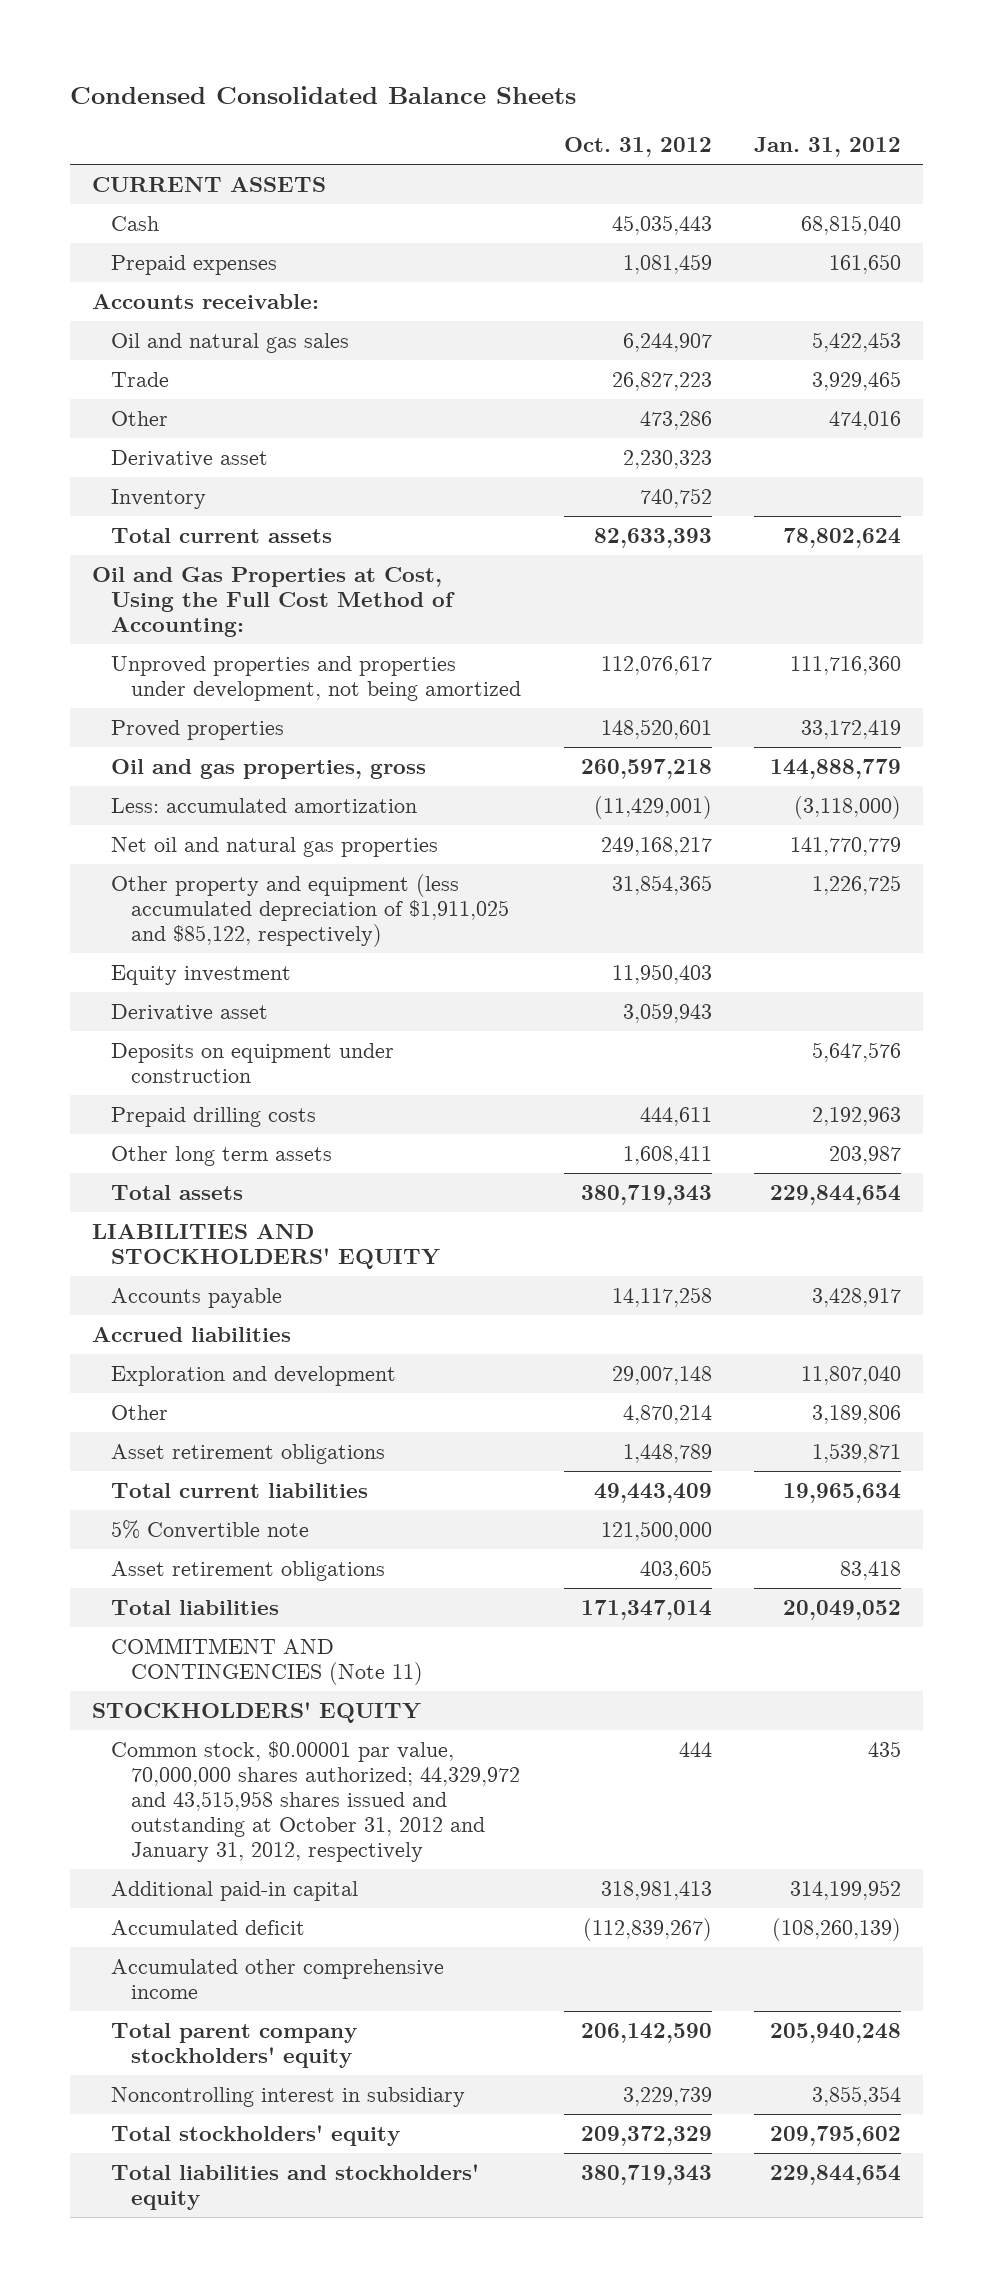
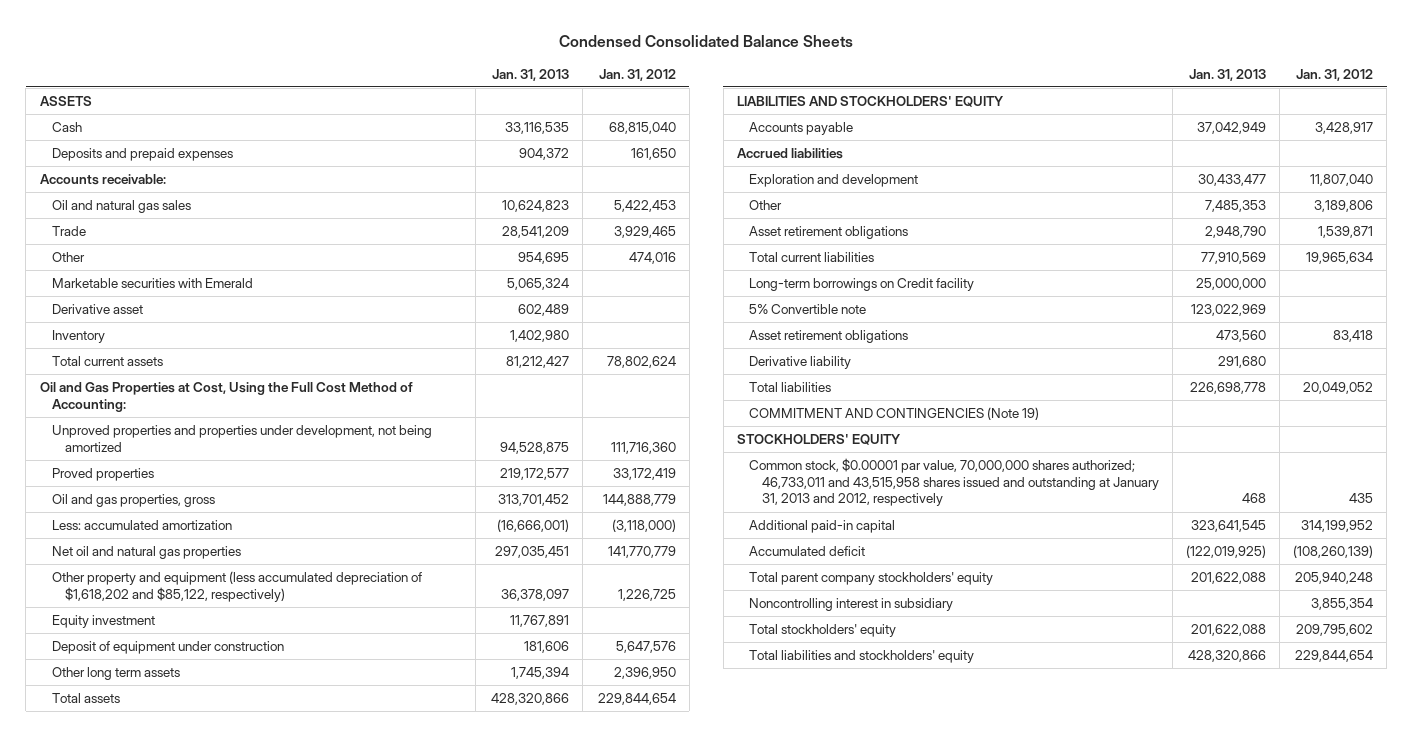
- | Oct. 31, 2012 | Jan. 31, 2012
+ | Jan. 31, 2013 | Jan. 31, 2012
- CURRENT ASSETS
+ ASSETS
- Prepaid expenses | 1,081,459 | 161,650
+ Deposits and prepaid expenses | 904,372 | 161,650
+ Marketable securities with Emerald | 5,065,324 |
- Other property and equipment (less accumulated depreciation of $1,911,025 and $85,122, respectively) | 31,854,365 | 1,226,725
+ Other property and equipment (less accumulated depreciation of $1,618,202 and $85,122, respectively) | 36,378,097 | 1,226,725
- Derivative asset | 3,059,943 |
- Deposits on equipment under construction | | 5,647,576
- Prepaid drilling costs | 444,611 | 2,192,963
- Other long term assets | 1,608,411 | 203,987
+ Deposit of equipment under construction | 181,606 | 5,647,576
+ Other long term assets | 1,745,394 | 2,396,950
+ Long-term borrowings on Credit facility | 25,000,000 |
+ Derivative liability | 291,680 |
- COMMITMENT AND CONTINGENCIES (Note 11)
+ COMMITMENT AND CONTINGENCIES (Note 19)
- Common stock, $0.00001 par value, 70,000,000 shares authorized; 44,329,972 and 43,515,958 shares issued and outstanding at October 31, 2012 and January 31, 2012, respectively | 444 | 435
+ Common stock, $0.00001 par value, 70,000,000 shares authorized; 46,733,011 and 43,515,958 shares issued and outstanding at January 31, 2013 and 2012, respectively | 468 | 435
- Accumulated other comprehensive income

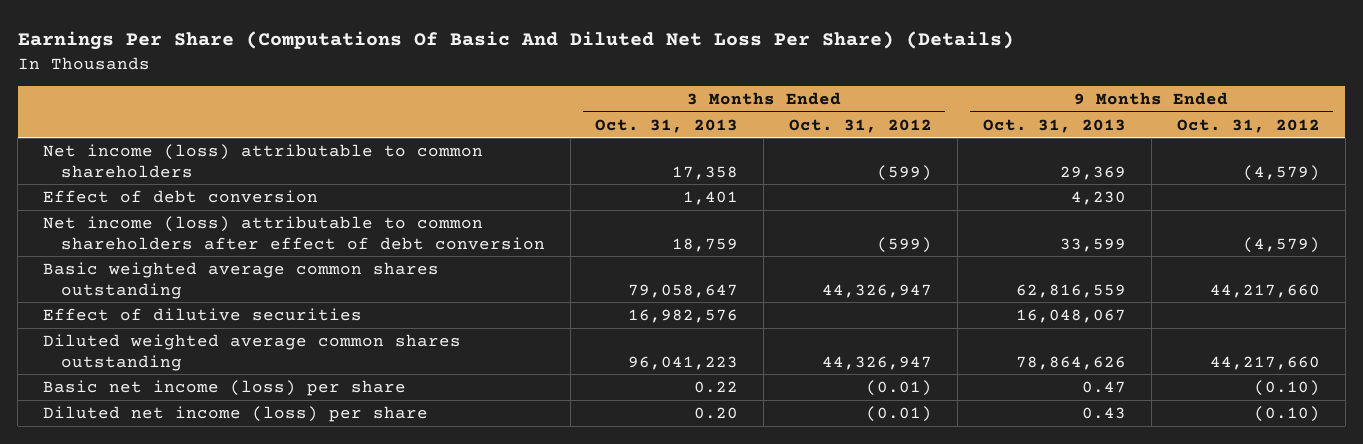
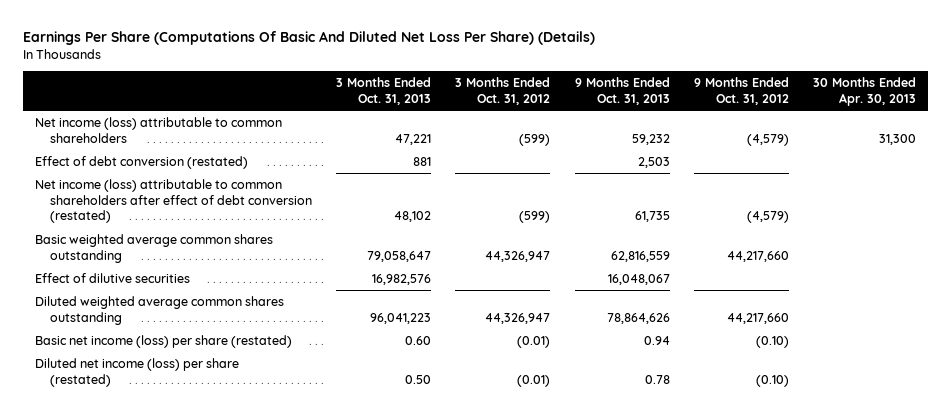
- | 3 Months Ended Oct. 31, 2013 | 3 Months Ended Oct. 31, 2012 | 9 Months Ended Oct. 31, 2013 | 9 Months Ended Oct. 31, 2012
+ | 3 Months Ended Oct. 31, 2013 | 3 Months Ended Oct. 31, 2012 | 9 Months Ended Oct. 31, 2013 | 9 Months Ended Oct. 31, 2012 | 30 Months Ended Apr. 30, 2013
- Net income (loss) attributable to common shareholders | 17,358 | (599) | 29,369 | (4,579)
- Effect of debt conversion | 1,401 | | 4,230 |
- Net income (loss) attributable to common shareholders after effect of debt conversion | 18,759 | (599) | 33,599 | (4,579)
+ Net income (loss) attributable to common shareholders | 47,221 | (599) | 59,232 | (4,579) | 31,300
+ Effect of debt conversion (restated) | 881 | | 2,503 | |
+ Net income (loss) attributable to common shareholders after effect of debt conversion (restated) | 48,102 | (599) | 61,735 | (4,579) |
- Basic net income (loss) per share | 0.22 | (0.01) | 0.47 | (0.10)
- Diluted net income (loss) per share | 0.20 | (0.01) | 0.43 | (0.10)
+ Basic net income (loss) per share (restated) | 0.60 | (0.01) | 0.94 | (0.10) |
+ Diluted net income (loss) per share (restated) | 0.50 | (0.01) | 0.78 | (0.10) |

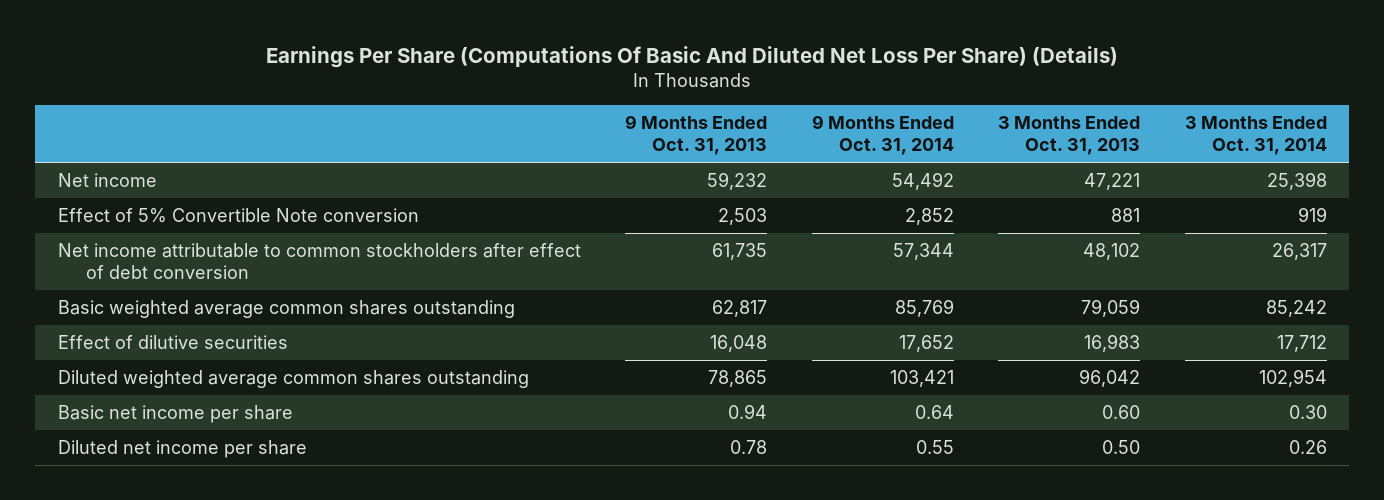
- | 3 Months Ended Oct. 31, 2013 | 3 Months Ended Oct. 31, 2012 | 9 Months Ended Oct. 31, 2013 | 9 Months Ended Oct. 31, 2012 | 30 Months Ended Apr. 30, 2013
+ | 9 Months Ended Oct. 31, 2013 | 9 Months Ended Oct. 31, 2014 | 3 Months Ended Oct. 31, 2013 | 3 Months Ended Oct. 31, 2014
- Net income (loss) attributable to common shareholders | 47,221 | (599) | 59,232 | (4,579) | 31,300
- Effect of debt conversion (restated) | 881 | | 2,503 | |
- Net income (loss) attributable to common shareholders after effect of debt conversion (restated) | 48,102 | (599) | 61,735 | (4,579) |
- Basic weighted average common shares outstanding | 79,058,647 | 44,326,947 | 62,816,559 | 44,217,660 |
- Effect of dilutive securities | 16,982,576 | | 16,048,067 | |
- Diluted weighted average common shares outstanding | 96,041,223 | 44,326,947 | 78,864,626 | 44,217,660 |
- Basic net income (loss) per share (restated) | 0.60 | (0.01) | 0.94 | (0.10) |
- Diluted net income (loss) per share (restated) | 0.50 | (0.01) | 0.78 | (0.10) |
+ Net income | 59,232 | 54,492 | 47,221 | 25,398
+ Effect of 5% Convertible Note conversion | 2,503 | 2,852 | 881 | 919
+ Net income attributable to common stockholders after effect of debt conversion | 61,735 | 57,344 | 48,102 | 26,317
+ Basic weighted average common shares outstanding | 62,817 | 85,769 | 79,059 | 85,242
+ Effect of dilutive securities | 16,048 | 17,652 | 16,983 | 17,712
+ Diluted weighted average common shares outstanding | 78,865 | 103,421 | 96,042 | 102,954
+ Basic net income per share | 0.94 | 0.64 | 0.60 | 0.30
+ Diluted net income per share | 0.78 | 0.55 | 0.50 | 0.26

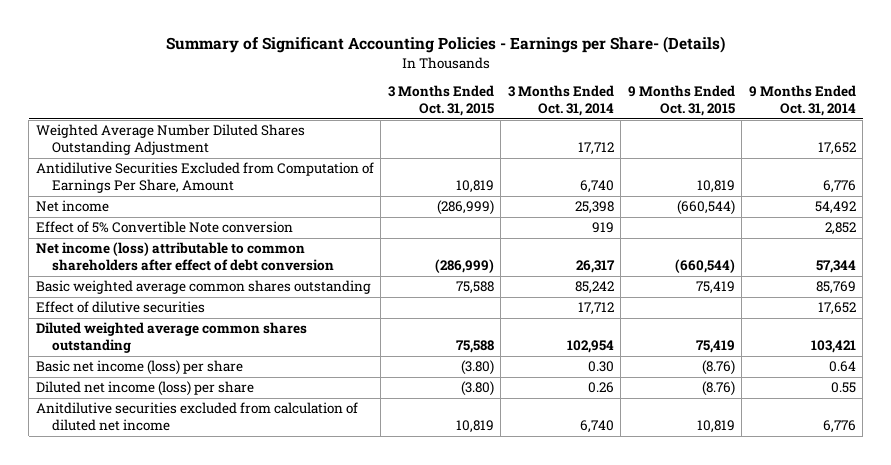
- Earnings Per Share (Computations Of Basic And Diluted Net Loss Per Share) (Details)
+ Summary of Significant Accounting Policies - Earnings per Share- (Details)
- | 9 Months Ended Oct. 31, 2013 | 9 Months Ended Oct. 31, 2014 | 3 Months Ended Oct. 31, 2013 | 3 Months Ended Oct. 31, 2014
+ | 3 Months Ended Oct. 31, 2015 | 3 Months Ended Oct. 31, 2014 | 9 Months Ended Oct. 31, 2015 | 9 Months Ended Oct. 31, 2014
+ Weighted Average Number Diluted Shares Outstanding Adjustment | | 17,712 | | 17,652
+ Antidilutive Securities Excluded from Computation of Earnings Per Share, Amount | 10,819 | 6,740 | 10,819 | 6,776
- Net income attributable to common stockholders after effect of debt conversion | 61,735 | 57,344 | 48,102 | 26,317
+ Net income (loss) attributable to common shareholders after effect of debt conversion | (286,999) | 26,317 | (660,544) | 57,344
- Basic net income per share | 0.94 | 0.64 | 0.60 | 0.30
- Diluted net income per share | 0.78 | 0.55 | 0.50 | 0.26
+ Basic net income (loss) per share | (3.80) | 0.30 | (8.76) | 0.64
+ Diluted net income (loss) per share | (3.80) | 0.26 | (8.76) | 0.55
+ Anitdilutive securities excluded from calculation of diluted net income | 10,819 | 6,740 | 10,819 | 6,776

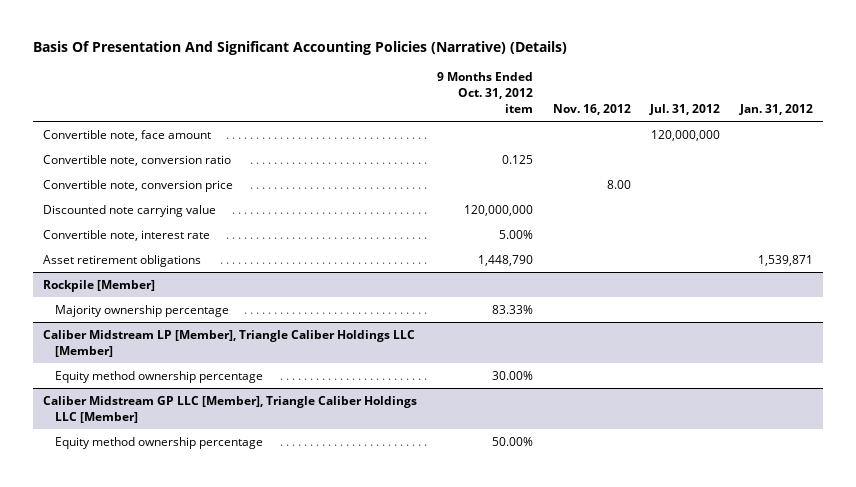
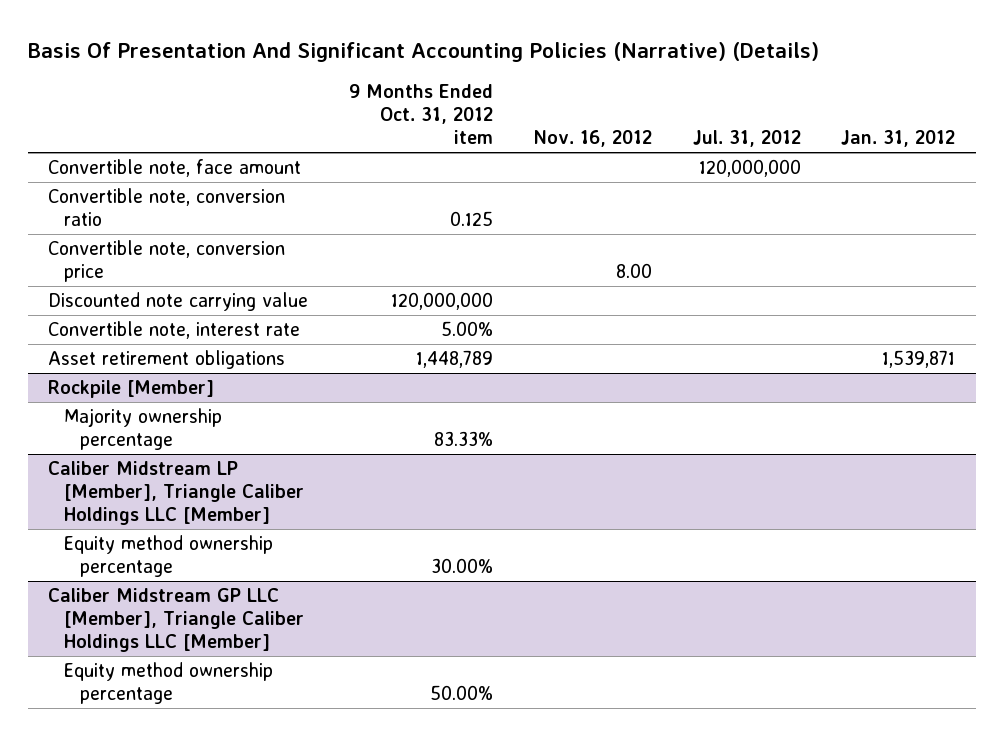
- Asset retirement obligations | 1,448,790 | | | 1,539,871
+ Asset retirement obligations | 1,448,789 | | | 1,539,871

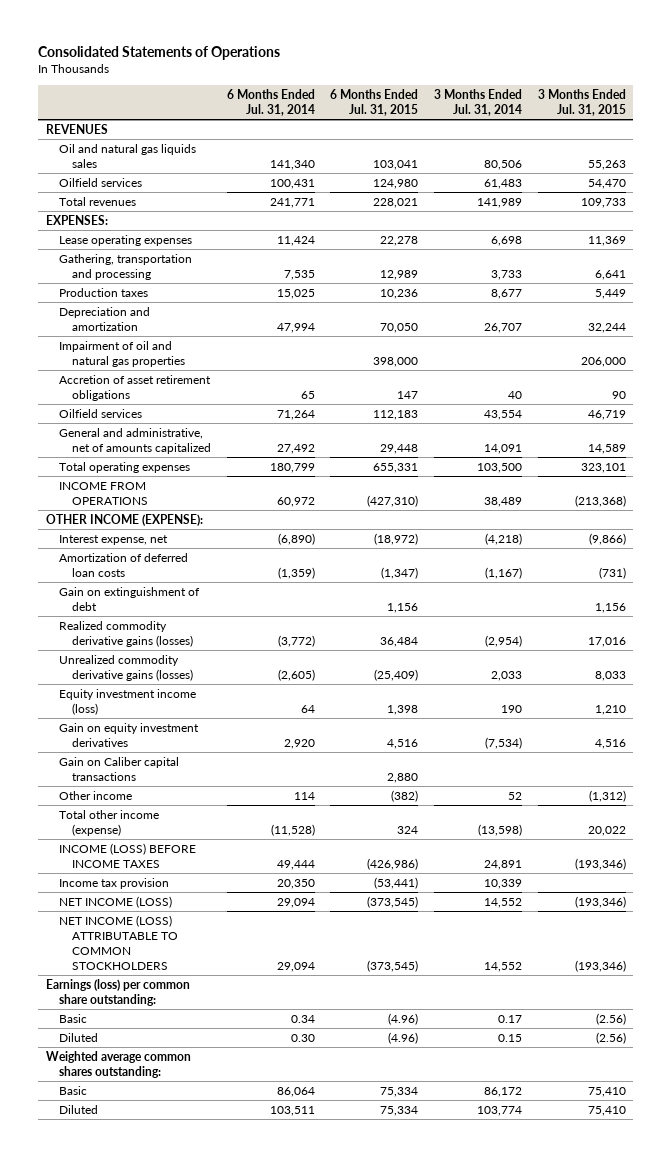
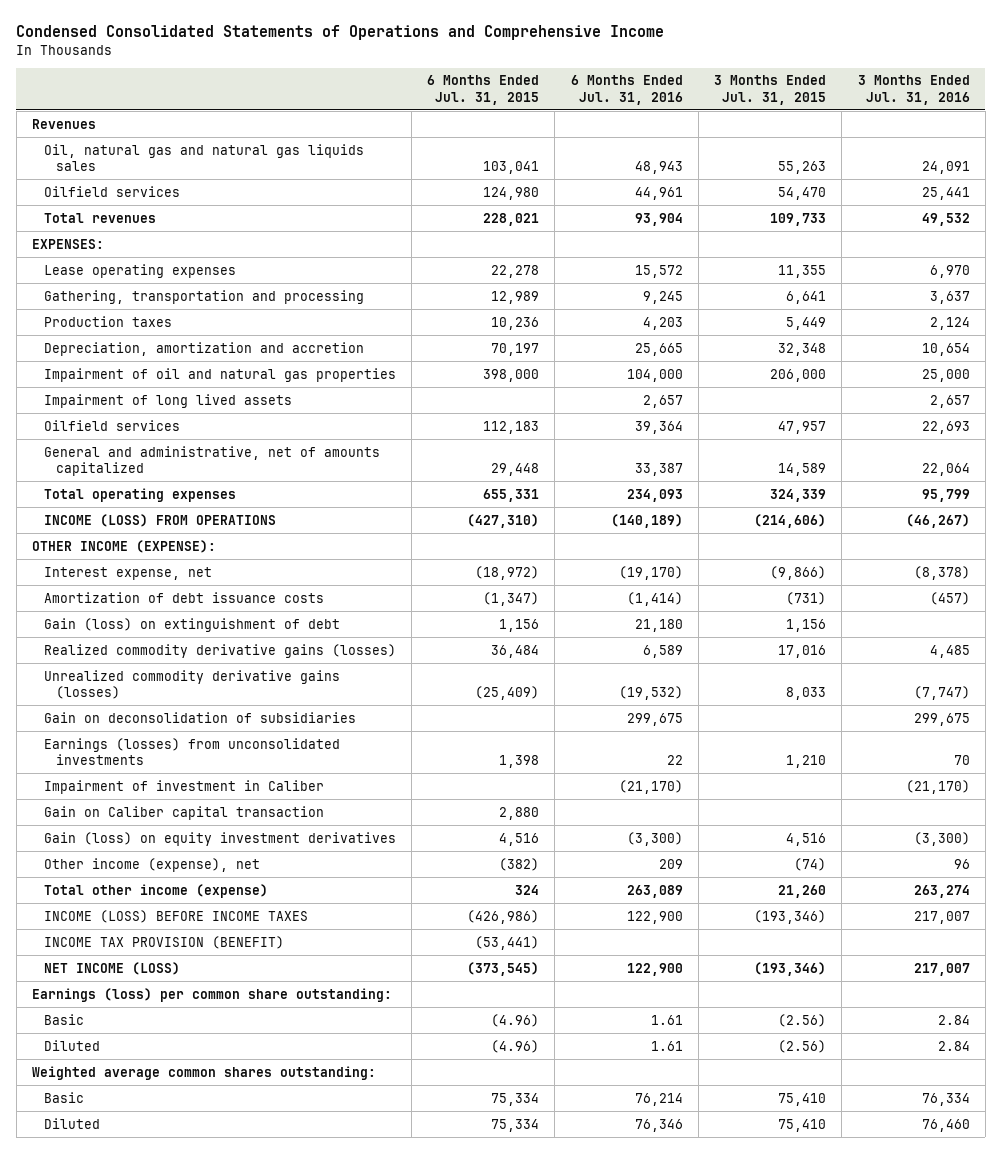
- Consolidated Statements of Operations
+ Condensed Consolidated Statements of Operations and Comprehensive Income
- | 6 Months Ended Jul. 31, 2014 | 6 Months Ended Jul. 31, 2015 | 3 Months Ended Jul. 31, 2014 | 3 Months Ended Jul. 31, 2015
+ | 6 Months Ended Jul. 31, 2015 | 6 Months Ended Jul. 31, 2016 | 3 Months Ended Jul. 31, 2015 | 3 Months Ended Jul. 31, 2016
- REVENUES
- Oil and natural gas liquids sales | 141,340 | 103,041 | 80,506 | 55,263
+ Revenues
+ Oil, natural gas and natural gas liquids sales | 103,041 | 48,943 | 55,263 | 24,091
- Lease operating expenses | 11,424 | 22,278 | 6,698 | 11,369
+ Lease operating expenses | 22,278 | 15,572 | 11,355 | 6,970
- Depreciation and amortization | 47,994 | 70,050 | 26,707 | 32,244
+ Depreciation, amortization and accretion | 70,197 | 25,665 | 32,348 | 10,654
- Accretion of asset retirement obligations | 65 | 147 | 40 | 90
- Oilfield services | 71,264 | 112,183 | 43,554 | 46,719
+ Impairment of long lived assets | | 2,657 | | 2,657
+ Oilfield services | 112,183 | 39,364 | 47,957 | 22,693
- Total operating expenses | 180,799 | 655,331 | 103,500 | 323,101
- INCOME FROM OPERATIONS | 60,972 | (427,310) | 38,489 | (213,368)
+ Total operating expenses | 655,331 | 234,093 | 324,339 | 95,799
+ INCOME (LOSS) FROM OPERATIONS | (427,310) | (140,189) | (214,606) | (46,267)
- Amortization of deferred loan costs | (1,359) | (1,347) | (1,167) | (731)
- Gain on extinguishment of debt | | 1,156 | | 1,156
+ Amortization of debt issuance costs | (1,347) | (1,414) | (731) | (457)
+ Gain (loss) on extinguishment of debt | 1,156 | 21,180 | 1,156 |
- Equity investment income (loss) | 64 | 1,398 | 190 | 1,210
- Gain on equity investment derivatives | 2,920 | 4,516 | (7,534) | 4,516
- Gain on Caliber capital transactions | | 2,880 | |
- Other income | 114 | (382) | 52 | (1,312)
- Total other income (expense) | (11,528) | 324 | (13,598) | 20,022
+ Gain on deconsolidation of subsidiaries | | 299,675 | | 299,675
+ Earnings (losses) from unconsolidated investments | 1,398 | 22 | 1,210 | 70
+ Impairment of investment in Caliber | | (21,170) | | (21,170)
+ Gain on Caliber capital transaction | 2,880 | | |
+ Gain (loss) on equity investment derivatives | 4,516 | (3,300) | 4,516 | (3,300)
+ Other income (expense), net | (382) | 209 | (74) | 96
+ Total other income (expense) | 324 | 263,089 | 21,260 | 263,274
- Income tax provision | 20,350 | (53,441) | 10,339 |
+ INCOME TAX PROVISION (BENEFIT) | (53,441) | | |
- NET INCOME (LOSS) ATTRIBUTABLE TO COMMON STOCKHOLDERS | 29,094 | (373,545) | 14,552 | (193,346)

